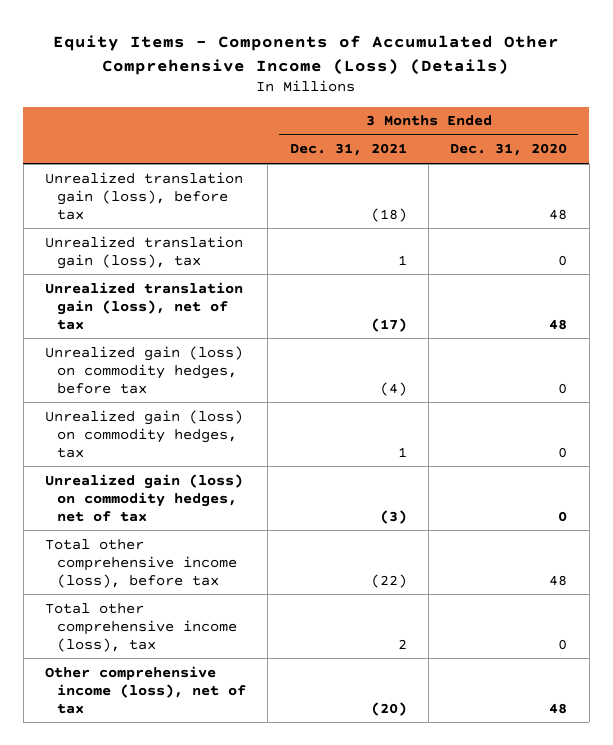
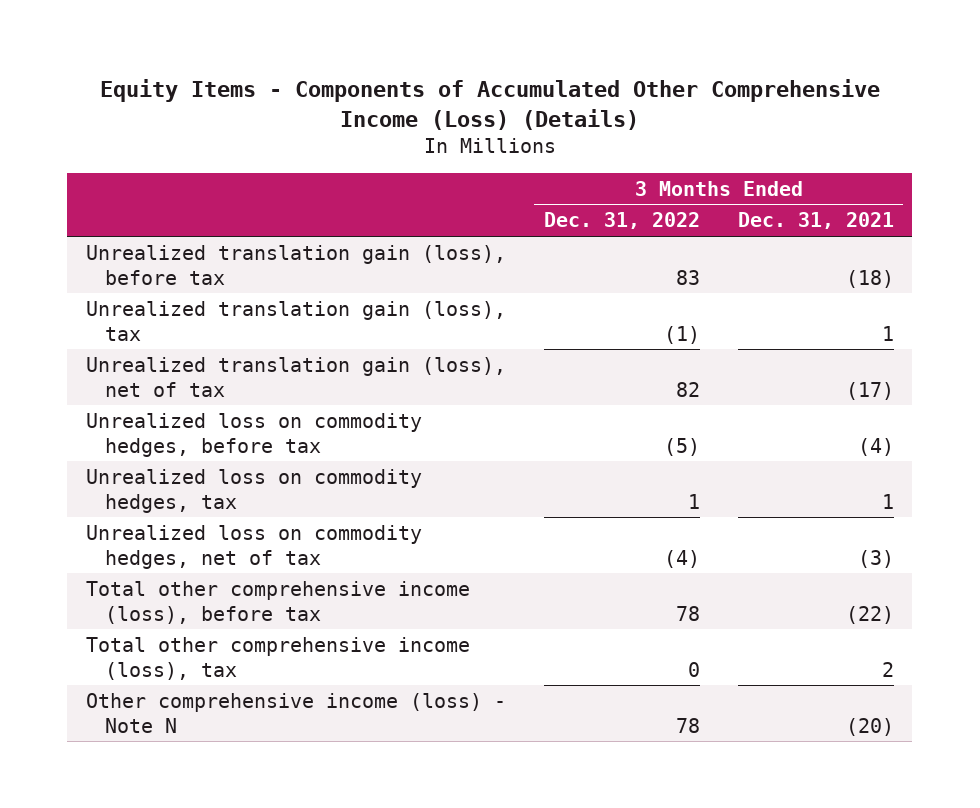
- | 3 Months Ended Dec. 31, 2021 | 3 Months Ended Dec. 31, 2020
+ | 3 Months Ended Dec. 31, 2022 | 3 Months Ended Dec. 31, 2021
- Unrealized gain (loss) on commodity hedges, before tax | (4) | 0
- Unrealized gain (loss) on commodity hedges, tax | 1 | 0
- Unrealized gain (loss) on commodity hedges, net of tax | (3) | 0
+ Unrealized loss on commodity hedges, before tax | (5) | (4)
+ Unrealized loss on commodity hedges, tax | 1 | 1
+ Unrealized loss on commodity hedges, net of tax | (4) | (3)
- Other comprehensive income (loss), net of tax | (20) | 48
+ Other comprehensive income (loss) - Note N | 78 | (20)

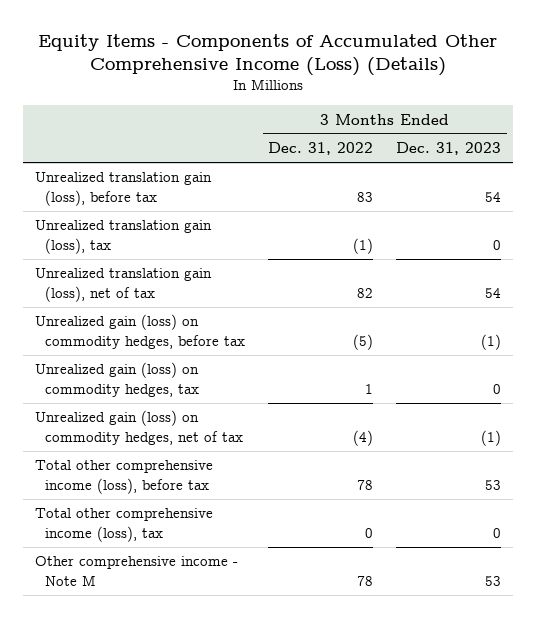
- | 3 Months Ended Dec. 31, 2022 | 3 Months Ended Dec. 31, 2021
+ | 3 Months Ended Dec. 31, 2022 | 3 Months Ended Dec. 31, 2023
- Unrealized loss on commodity hedges, before tax | (5) | (4)
- Unrealized loss on commodity hedges, tax | 1 | 1
- Unrealized loss on commodity hedges, net of tax | (4) | (3)
+ Unrealized gain (loss) on commodity hedges, before tax | (5) | (1)
+ Unrealized gain (loss) on commodity hedges, tax | 1 | 0
+ Unrealized gain (loss) on commodity hedges, net of tax | (4) | (1)
- Other comprehensive income (loss) - Note N | 78 | (20)
+ Other comprehensive income - Note M | 78 | 53

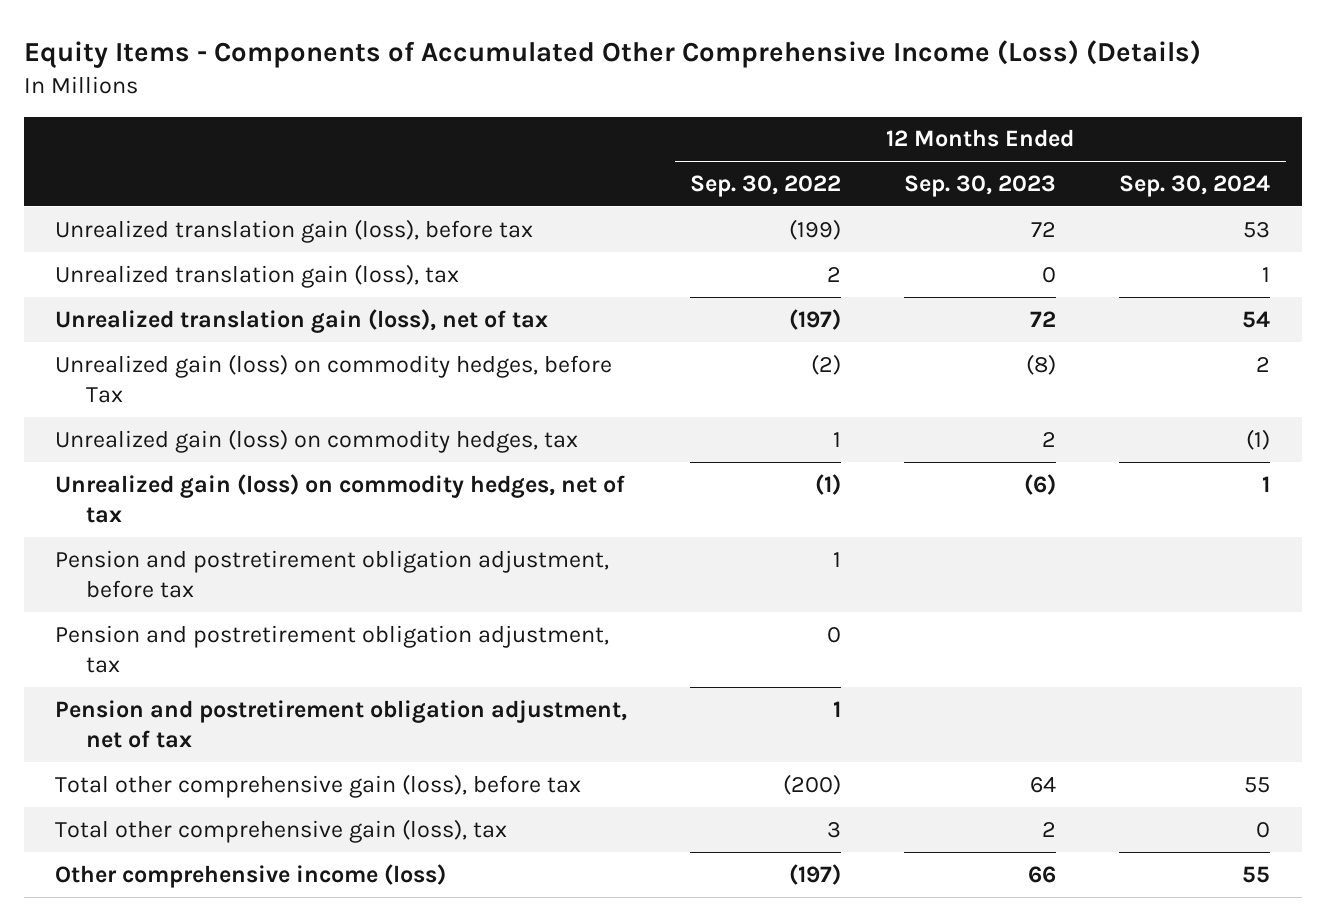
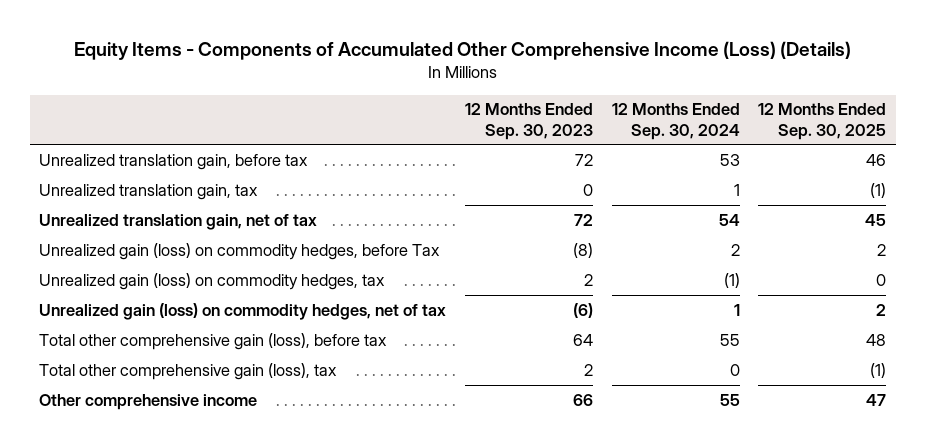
- | 12 Months Ended Sep. 30, 2022 | 12 Months Ended Sep. 30, 2023 | 12 Months Ended Sep. 30, 2024
+ | 12 Months Ended Sep. 30, 2023 | 12 Months Ended Sep. 30, 2024 | 12 Months Ended Sep. 30, 2025
- Unrealized translation gain (loss), before tax | (199) | 72 | 53
- Unrealized translation gain (loss), tax | 2 | 0 | 1
- Unrealized translation gain (loss), net of tax | (197) | 72 | 54
+ Unrealized translation gain, before tax | 72 | 53 | 46
+ Unrealized translation gain, tax | 0 | 1 | (1)
+ Unrealized translation gain, net of tax | 72 | 54 | 45
- Pension and postretirement obligation adjustment, before tax | 1 | |
- Pension and postretirement obligation adjustment, tax | 0 | |
- Pension and postretirement obligation adjustment, net of tax | 1 | |
- Other comprehensive income (loss) | (197) | 66 | 55
+ Other comprehensive income | 66 | 55 | 47

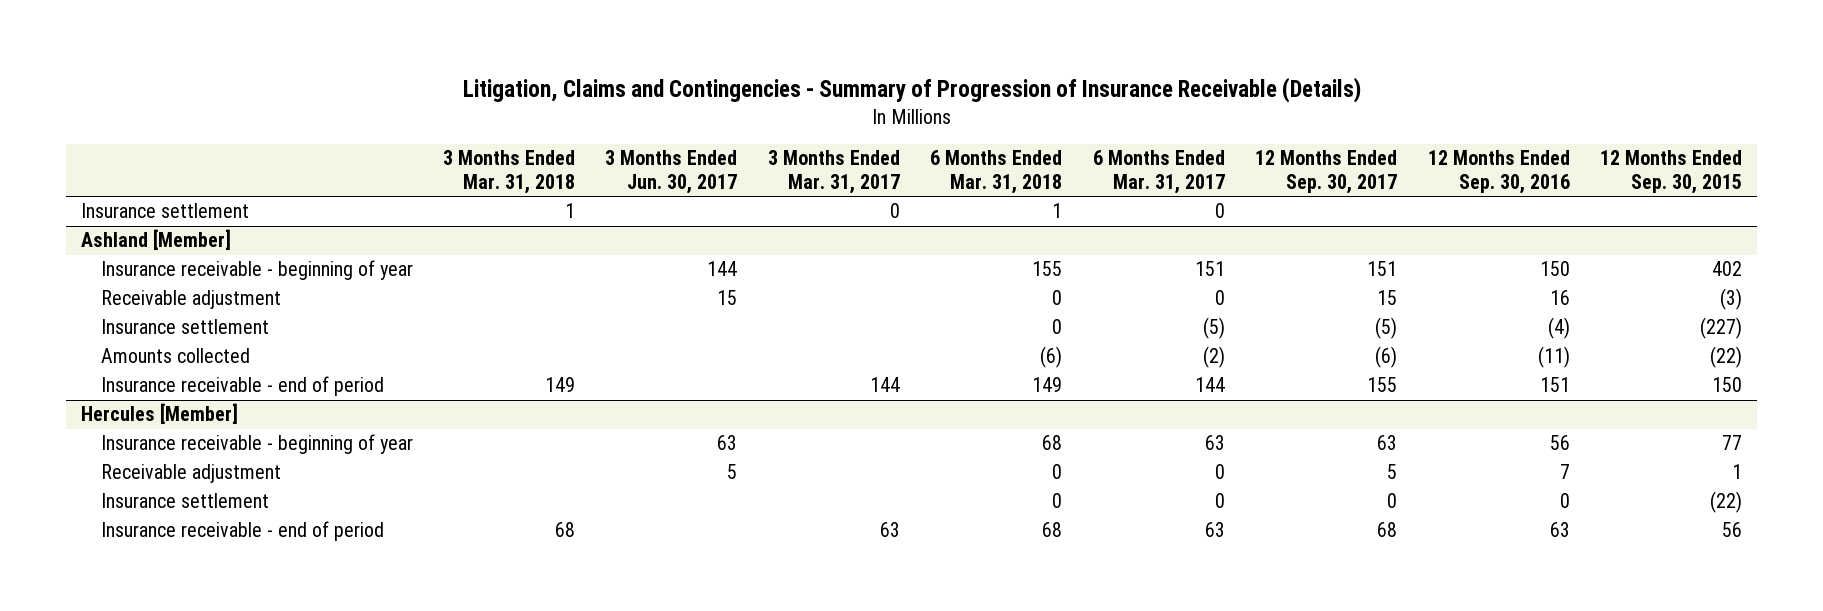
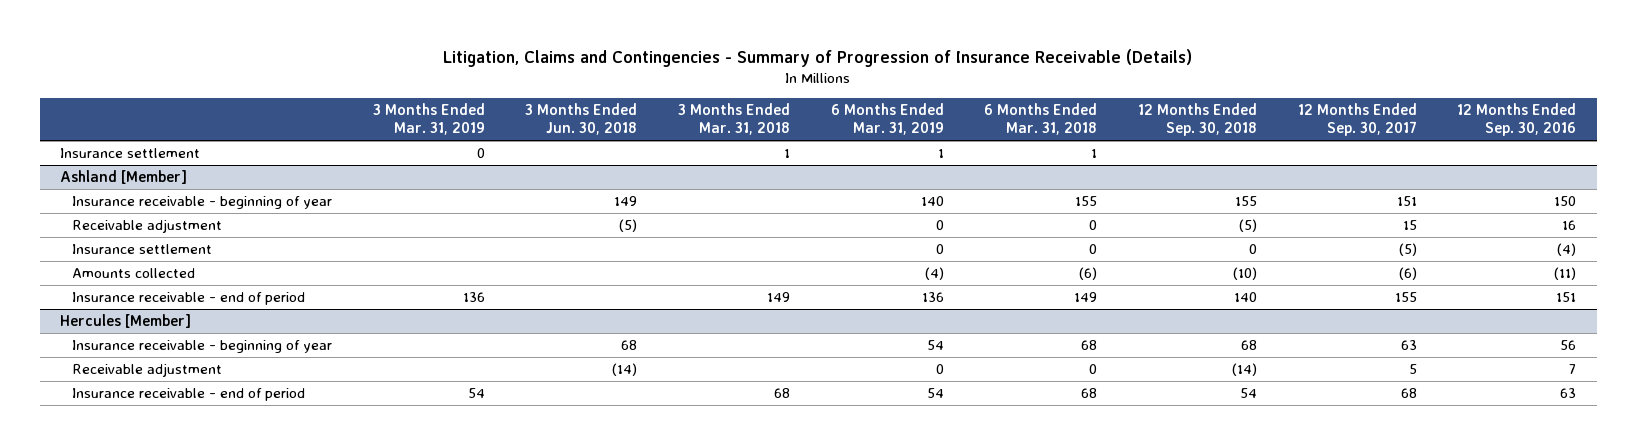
- | 3 Months Ended Mar. 31, 2018 | 3 Months Ended Jun. 30, 2017 | 3 Months Ended Mar. 31, 2017 | 6 Months Ended Mar. 31, 2018 | 6 Months Ended Mar. 31, 2017 | 12 Months Ended Sep. 30, 2017 | 12 Months Ended Sep. 30, 2016 | 12 Months Ended Sep. 30, 2015
+ | 3 Months Ended Mar. 31, 2019 | 3 Months Ended Jun. 30, 2018 | 3 Months Ended Mar. 31, 2018 | 6 Months Ended Mar. 31, 2019 | 6 Months Ended Mar. 31, 2018 | 12 Months Ended Sep. 30, 2018 | 12 Months Ended Sep. 30, 2017 | 12 Months Ended Sep. 30, 2016
@ Hercules [Member]
- Insurance settlement | | | | 0 | 0 | 0 | 0 | (22)

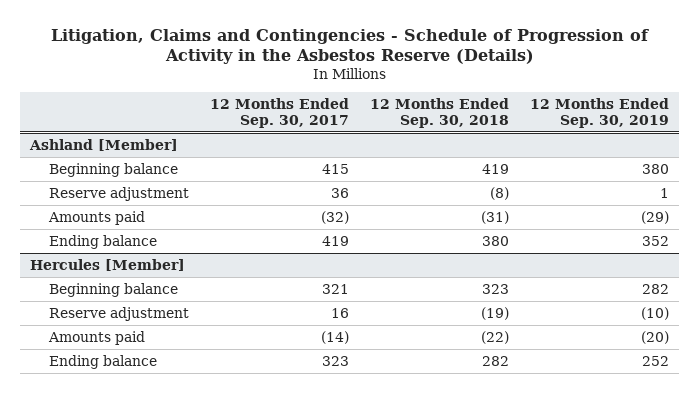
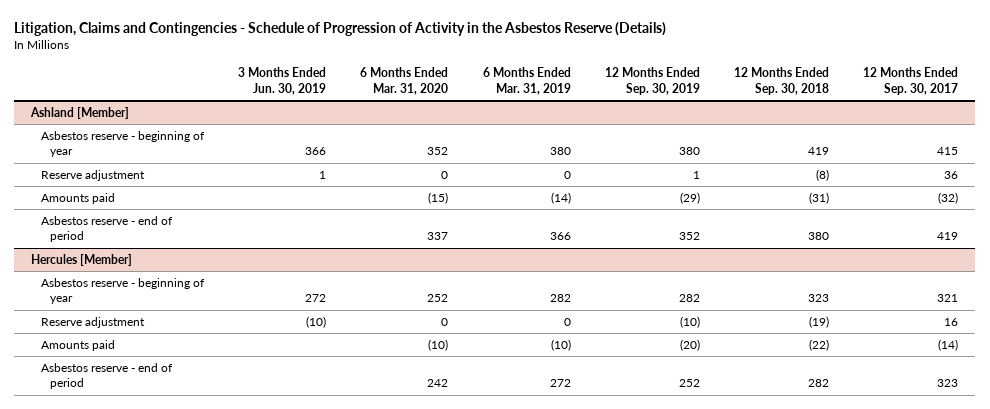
- | 12 Months Ended Sep. 30, 2017 | 12 Months Ended Sep. 30, 2018 | 12 Months Ended Sep. 30, 2019
+ | 3 Months Ended Jun. 30, 2019 | 6 Months Ended Mar. 31, 2020 | 6 Months Ended Mar. 31, 2019 | 12 Months Ended Sep. 30, 2019 | 12 Months Ended Sep. 30, 2018 | 12 Months Ended Sep. 30, 2017
@ Ashland [Member]
- Beginning balance | 415 | 419 | 380
+ Asbestos reserve - beginning of year | 366 | 352 | 380 | 380 | 419 | 415
- Ending balance | 419 | 380 | 352
+ Asbestos reserve - end of period | | 337 | 366 | 352 | 380 | 419
@ Hercules [Member]
- Beginning balance | 321 | 323 | 282
+ Asbestos reserve - beginning of year | 272 | 252 | 282 | 282 | 323 | 321
- Ending balance | 323 | 282 | 252
+ Asbestos reserve - end of period | | 242 | 272 | 252 | 282 | 323

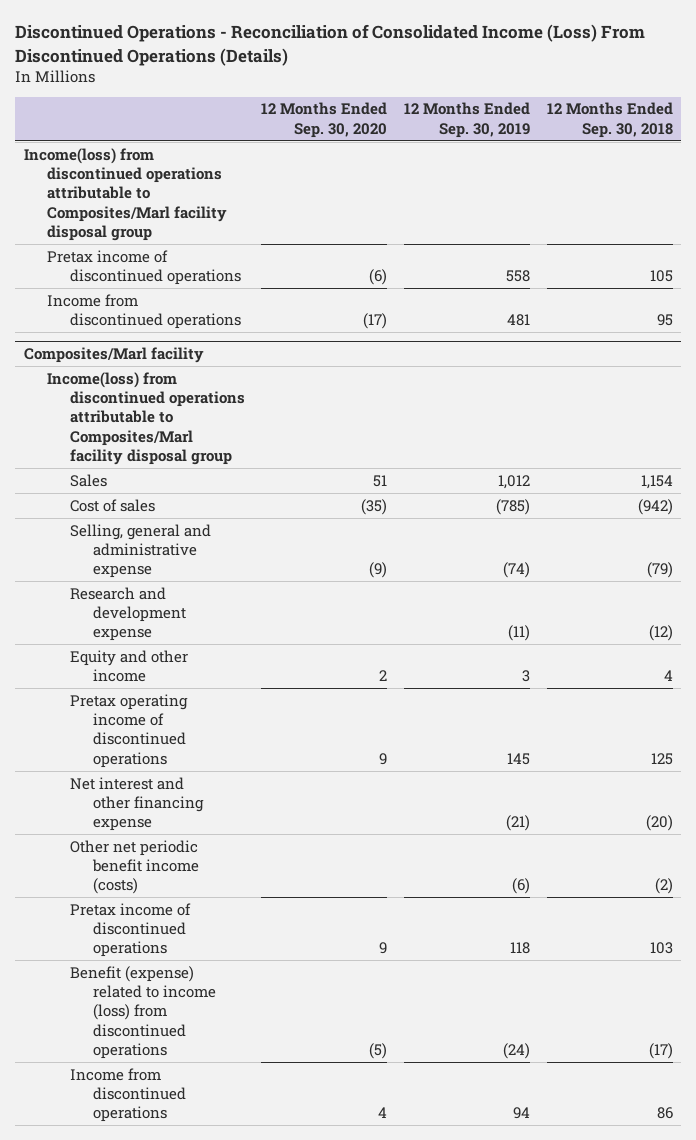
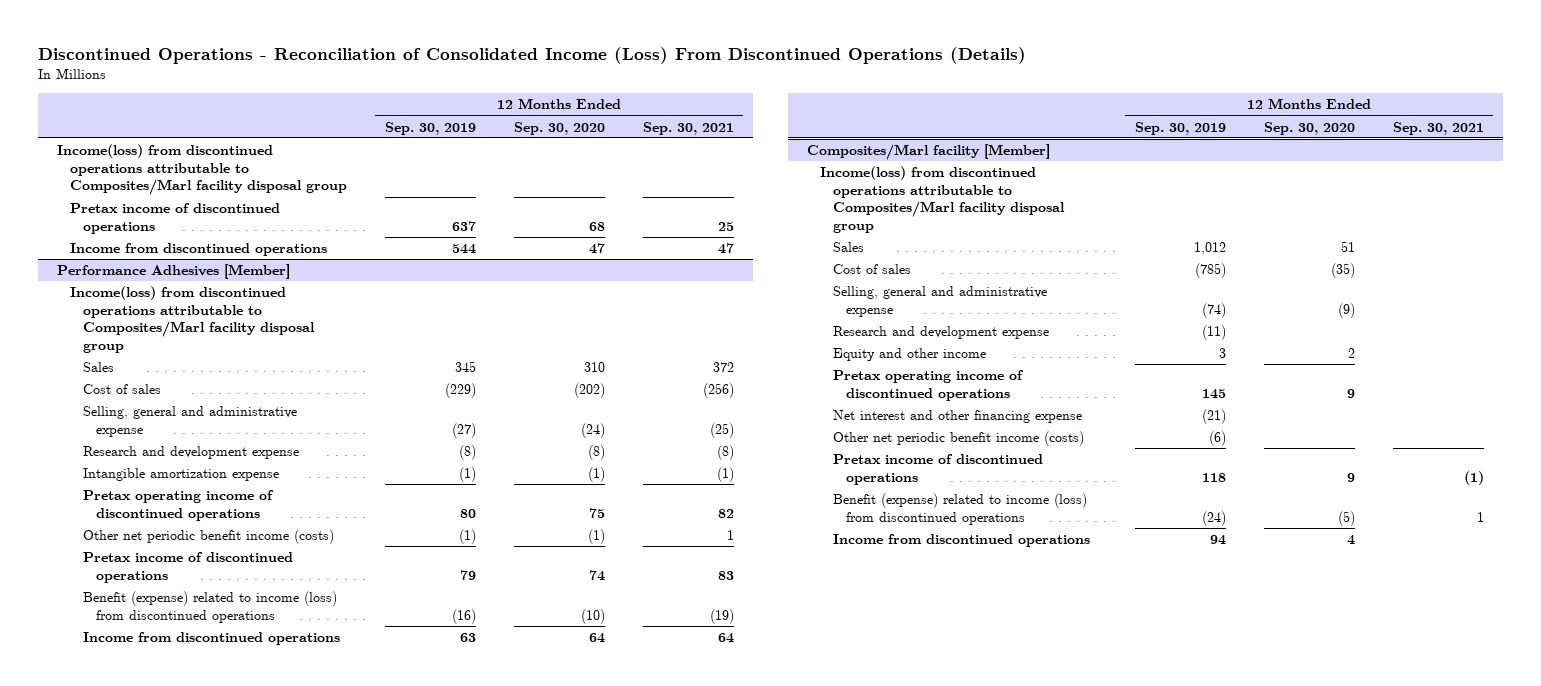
- | 12 Months Ended Sep. 30, 2020 | 12 Months Ended Sep. 30, 2019 | 12 Months Ended Sep. 30, 2018
+ | 12 Months Ended Sep. 30, 2019 | 12 Months Ended Sep. 30, 2020 | 12 Months Ended Sep. 30, 2021
- Pretax income of discontinued operations | (6) | 558 | 105
- Income from discontinued operations | (17) | 481 | 95
- Composites/Marl facility
+ Pretax income of discontinued operations | 637 | 68 | 25
+ Income from discontinued operations | 544 | 47 | 47
+ Performance Adhesives [Member]
+ Sales | 345 | 310 | 372
+ Cost of sales | (229) | (202) | (256)
+ Selling, general and administrative expense | (27) | (24) | (25)
+ Research and development expense | (8) | (8) | (8)
+ Intangible amortization expense | (1) | (1) | (1)
+ Pretax operating income of discontinued operations | 80 | 75 | 82
+ Other net periodic benefit income (costs) | (1) | (1) | 1
+ Pretax income of discontinued operations | 79 | 74 | 83
+ Benefit (expense) related to income (loss) from discontinued operations | (16) | (10) | (19)
+ Income from discontinued operations | 63 | 64 | 64
+ Composites/Marl facility [Member]
+ Income(loss) from discontinued operations attributable to Composites/Marl facility disposal group

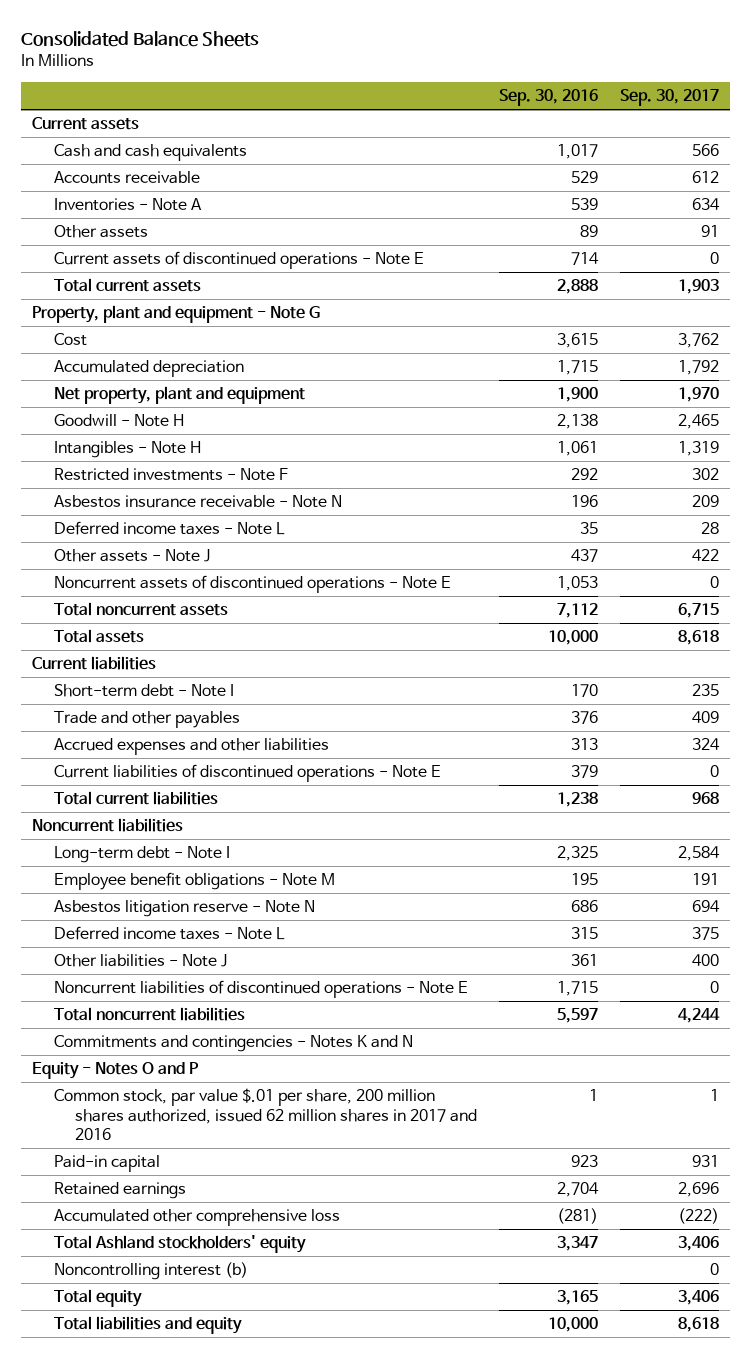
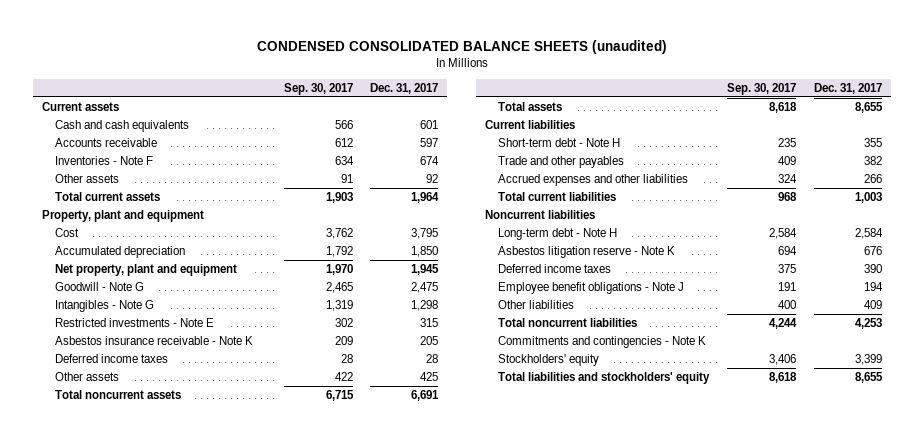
- Consolidated Balance Sheets
+ CONDENSED CONSOLIDATED BALANCE SHEETS (unaudited)
- | Sep. 30, 2016 | Sep. 30, 2017
+ | Sep. 30, 2017 | Dec. 31, 2017
- Inventories - Note A | 539 | 634
+ Inventories - Note F | 634 | 674
- Current assets of discontinued operations - Note E | 714 | 0
- Property, plant and equipment - Note G
+ Property, plant and equipment
- Goodwill - Note H | 2,138 | 2,465
- Intangibles - Note H | 1,061 | 1,319
- Restricted investments - Note F | 292 | 302
- Asbestos insurance receivable - Note N | 196 | 209
- Deferred income taxes - Note L | 35 | 28
- Other assets - Note J | 437 | 422
- Noncurrent assets of discontinued operations - Note E | 1,053 | 0
+ Goodwill - Note G | 2,465 | 2,475
+ Intangibles - Note G | 1,319 | 1,298
+ Restricted investments - Note E | 302 | 315
+ Asbestos insurance receivable - Note K | 209 | 205
+ Deferred income taxes | 28 | 28
+ Other assets | 422 | 425
- Short-term debt - Note I | 170 | 235
+ Short-term debt - Note H | 235 | 355
- Current liabilities of discontinued operations - Note E | 379 | 0
- Long-term debt - Note I | 2,325 | 2,584
- Employee benefit obligations - Note M | 195 | 191
- Asbestos litigation reserve - Note N | 686 | 694
- Deferred income taxes - Note L | 315 | 375
- Other liabilities - Note J | 361 | 400
- Noncurrent liabilities of discontinued operations - Note E | 1,715 | 0
+ Long-term debt - Note H | 2,584 | 2,584
+ Asbestos litigation reserve - Note K | 694 | 676
+ Deferred income taxes | 375 | 390
+ Employee benefit obligations - Note J | 191 | 194
+ Other liabilities | 400 | 409
- Commitments and contingencies - Notes K and N
- Equity - Notes O and P
- Common stock, par value $.01 per share, 200 million shares authorized, issued 62 million shares in 2017 and 2016 | 1 | 1
- Paid-in capital | 923 | 931
- Retained earnings | 2,704 | 2,696
- Accumulated other comprehensive loss | (281) | (222)
- Total Ashland stockholders' equity | 3,347 | 3,406
- Noncontrolling interest (b) | | 0
- Total equity | 3,165 | 3,406
- Total liabilities and equity | 10,000 | 8,618
+ Commitments and contingencies - Note K
+ Stockholders' equity | 3,406 | 3,399
+ Total liabilities and stockholders' equity | 8,618 | 8,655

